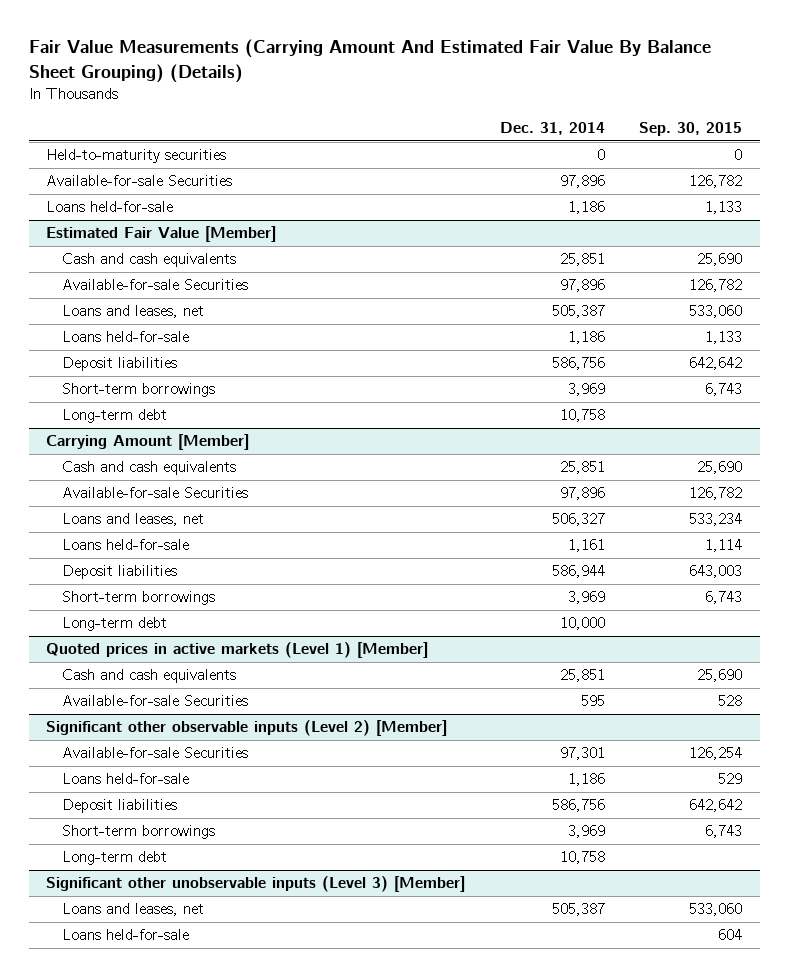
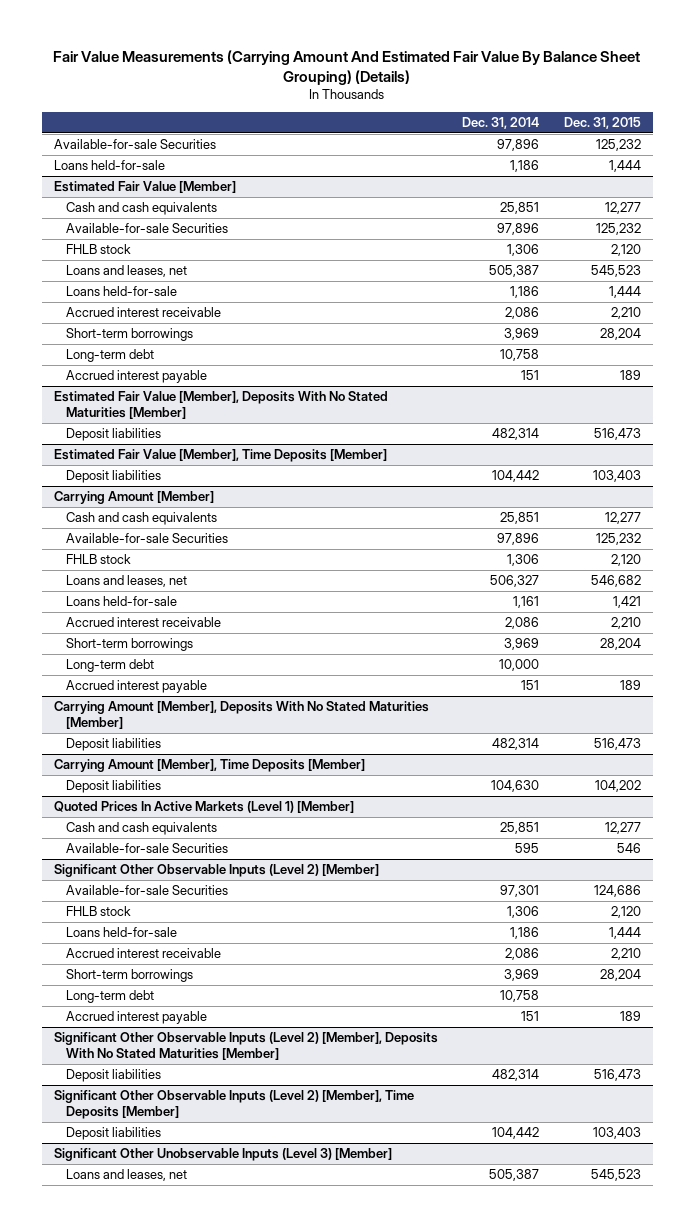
- | Dec. 31, 2014 | Sep. 30, 2015
+ | Dec. 31, 2014 | Dec. 31, 2015
- Held-to-maturity securities | 0 | 0
@ Estimated Fair Value [Member]
+ FHLB stock | 1,306 | 2,120
- Deposit liabilities | 586,756 | 642,642
+ Accrued interest receivable | 2,086 | 2,210
+ Accrued interest payable | 151 | 189
+ Estimated Fair Value [Member], Deposits With No Stated Maturities [Member]
+ Deposit liabilities | 482,314 | 516,473
+ Estimated Fair Value [Member], Time Deposits [Member]
+ Deposit liabilities | 104,442 | 103,403
@ Carrying Amount [Member]
+ FHLB stock | 1,306 | 2,120
- Deposit liabilities | 586,944 | 643,003
+ Accrued interest receivable | 2,086 | 2,210
- Quoted prices in active markets (Level 1) [Member]
@ Carrying Amount [Member]
+ Accrued interest payable | 151 | 189
+ Carrying Amount [Member], Deposits With No Stated Maturities [Member]
+ Deposit liabilities | 482,314 | 516,473
+ Carrying Amount [Member], Time Deposits [Member]
+ Deposit liabilities | 104,630 | 104,202
+ Quoted Prices In Active Markets (Level 1) [Member]
- Significant other observable inputs (Level 2) [Member]
+ Significant Other Observable Inputs (Level 2) [Member]
+ FHLB stock | 1,306 | 2,120
- Deposit liabilities | 586,756 | 642,642
+ Accrued interest receivable | 2,086 | 2,210
- Significant other unobservable inputs (Level 3) [Member]
+ Accrued interest payable | 151 | 189
+ Significant Other Observable Inputs (Level 2) [Member], Deposits With No Stated Maturities [Member]
+ Deposit liabilities | 482,314 | 516,473
+ Significant Other Observable Inputs (Level 2) [Member], Time Deposits [Member]
+ Deposit liabilities | 104,442 | 103,403
+ Significant Other Unobservable Inputs (Level 3) [Member]
- Loans held-for-sale | | 604

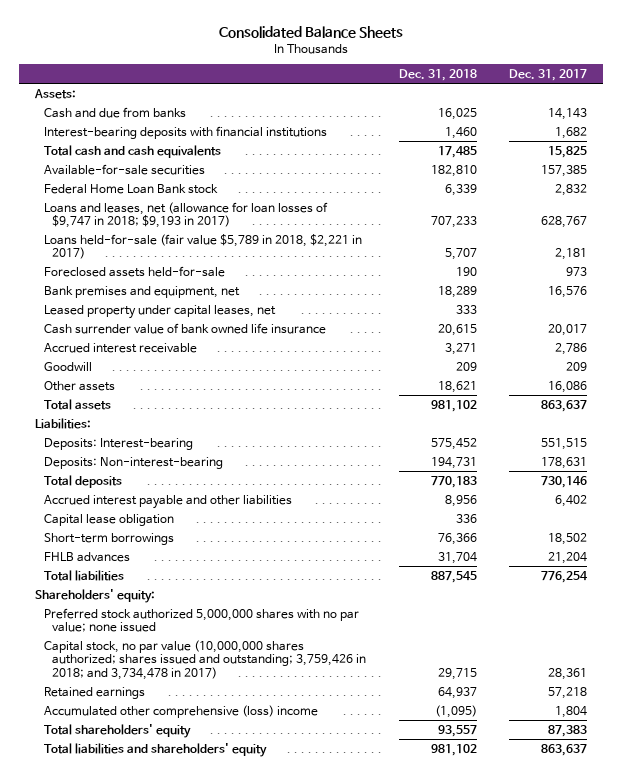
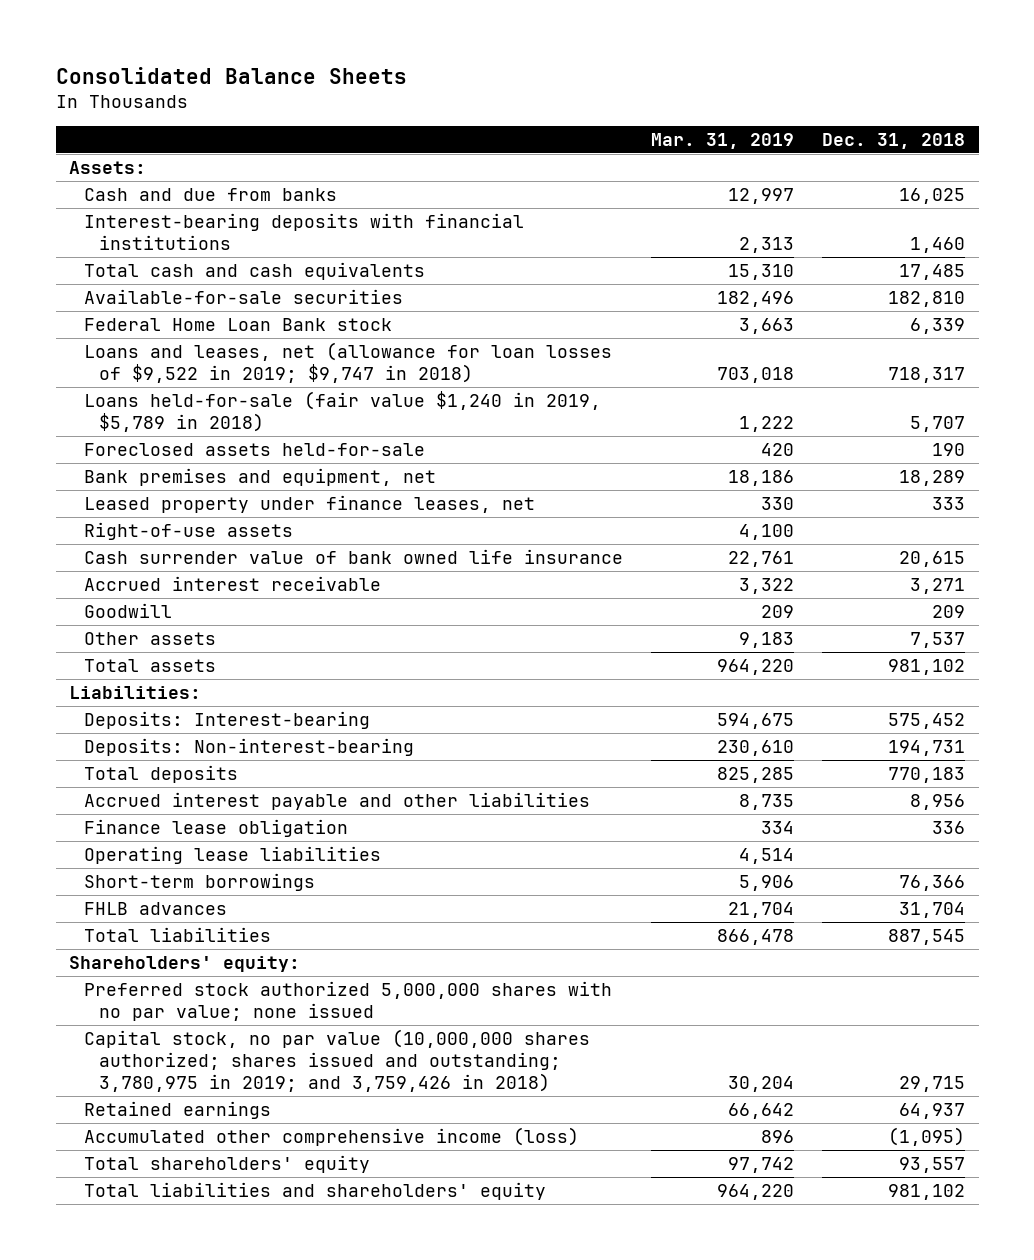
- | Dec. 31, 2018 | Dec. 31, 2017
+ | Mar. 31, 2019 | Dec. 31, 2018
- Loans and leases, net (allowance for loan losses of $9,747 in 2018; $9,193 in 2017) | 707,233 | 628,767
- Loans held-for-sale (fair value $5,789 in 2018, $2,221 in 2017) | 5,707 | 2,181
+ Loans and leases, net (allowance for loan losses of $9,522 in 2019; $9,747 in 2018) | 703,018 | 718,317
+ Loans held-for-sale (fair value $1,240 in 2019, $5,789 in 2018) | 1,222 | 5,707
- Leased property under capital leases, net | 333 |
+ Leased property under finance leases, net | 330 | 333
+ Right-of-use assets | 4,100 |
- Other assets | 18,621 | 16,086
+ Other assets | 9,183 | 7,537
- Capital lease obligation | 336 |
+ Finance lease obligation | 334 | 336
+ Operating lease liabilities | 4,514 |
- Capital stock, no par value (10,000,000 shares authorized; shares issued and outstanding; 3,759,426 in 2018; and 3,734,478 in 2017) | 29,715 | 28,361
+ Capital stock, no par value (10,000,000 shares authorized; shares issued and outstanding; 3,780,975 in 2019; and 3,759,426 in 2018) | 30,204 | 29,715
- Accumulated other comprehensive (loss) income | (1,095) | 1,804
+ Accumulated other comprehensive income (loss) | 896 | (1,095)

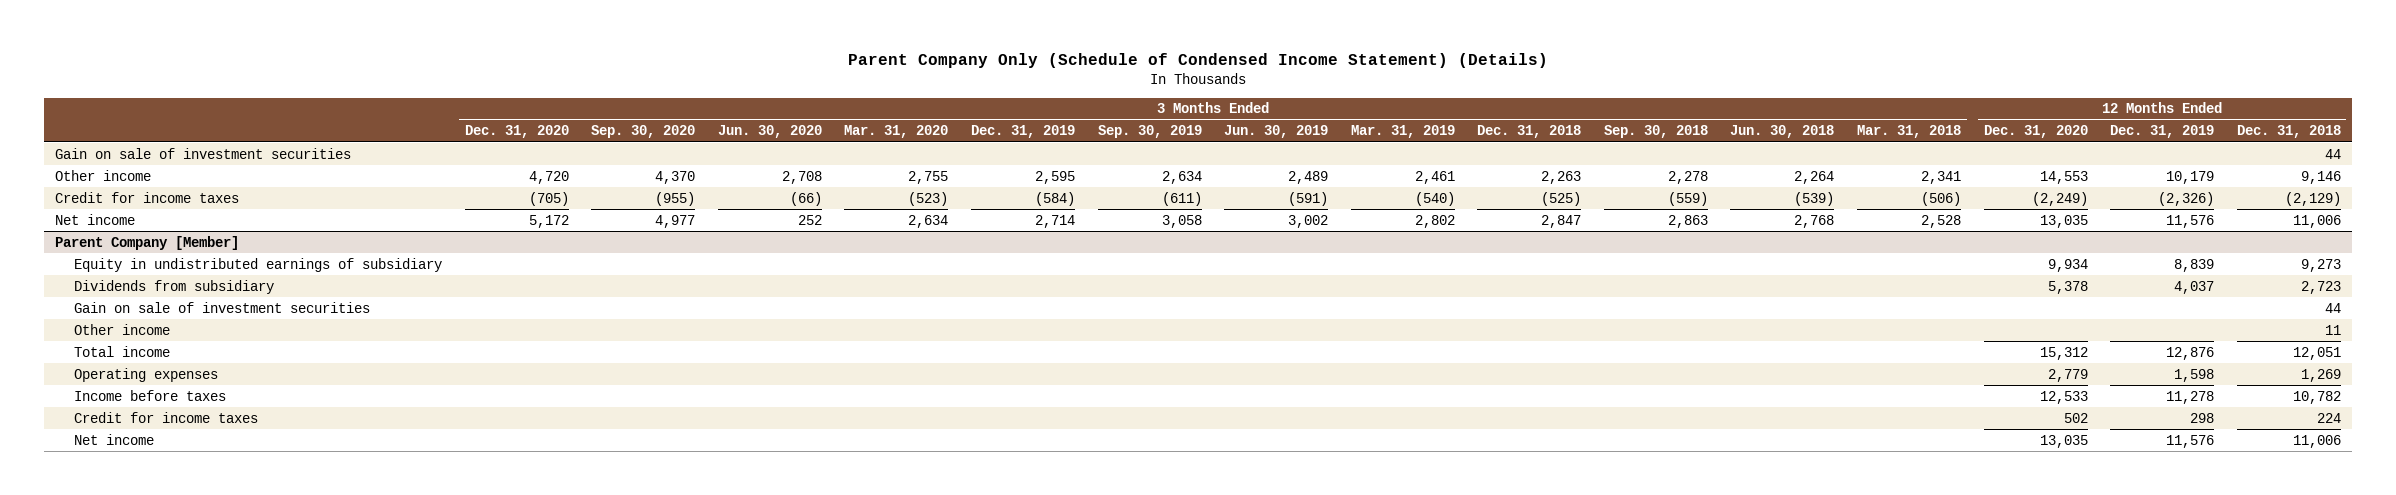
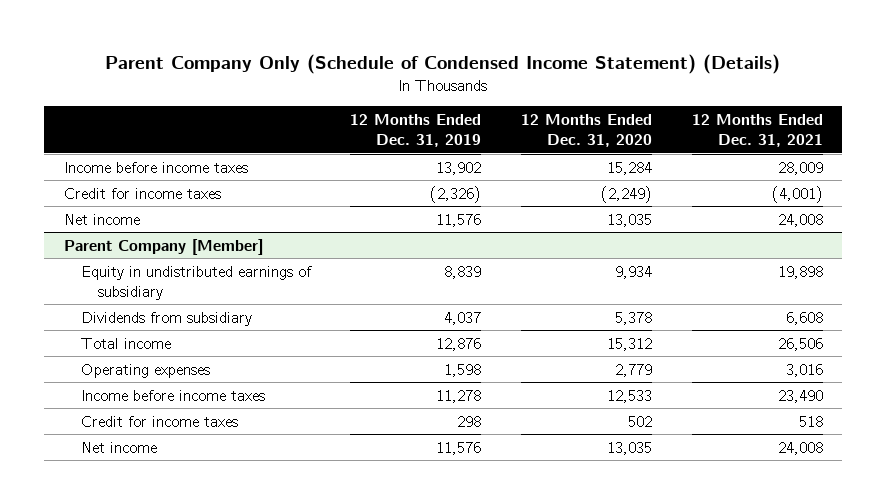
- | 3 Months Ended Dec. 31, 2020 | 3 Months Ended Sep. 30, 2020 | 3 Months Ended Jun. 30, 2020 | 3 Months Ended Mar. 31, 2020 | 3 Months Ended Dec. 31, 2019 | 3 Months Ended Sep. 30, 2019 | 3 Months Ended Jun. 30, 2019 | 3 Months Ended Mar. 31, 2019 | 3 Months Ended Dec. 31, 2018 | 3 Months Ended Sep. 30, 2018 | 3 Months Ended Jun. 30, 2018 | 3 Months Ended Mar. 31, 2018 | 12 Months Ended Dec. 31, 2020 | 12 Months Ended Dec. 31, 2019 | 12 Months Ended Dec. 31, 2018
+ | 12 Months Ended Dec. 31, 2019 | 12 Months Ended Dec. 31, 2020 | 12 Months Ended Dec. 31, 2021
- Gain on sale of investment securities | | | | | | | | | | | | | | | 44
- Other income | 4,720 | 4,370 | 2,708 | 2,755 | 2,595 | 2,634 | 2,489 | 2,461 | 2,263 | 2,278 | 2,264 | 2,341 | 14,553 | 10,179 | 9,146
+ Income before income taxes | 13,902 | 15,284 | 28,009
@ Parent Company [Member]
- Gain on sale of investment securities | | | | | | | | | | | | | | | 44
- Other income | | | | | | | | | | | | | | | 11
- Income before taxes | | | | | | | | | | | | | 12,533 | 11,278 | 10,782
+ Income before income taxes | 11,278 | 12,533 | 23,490

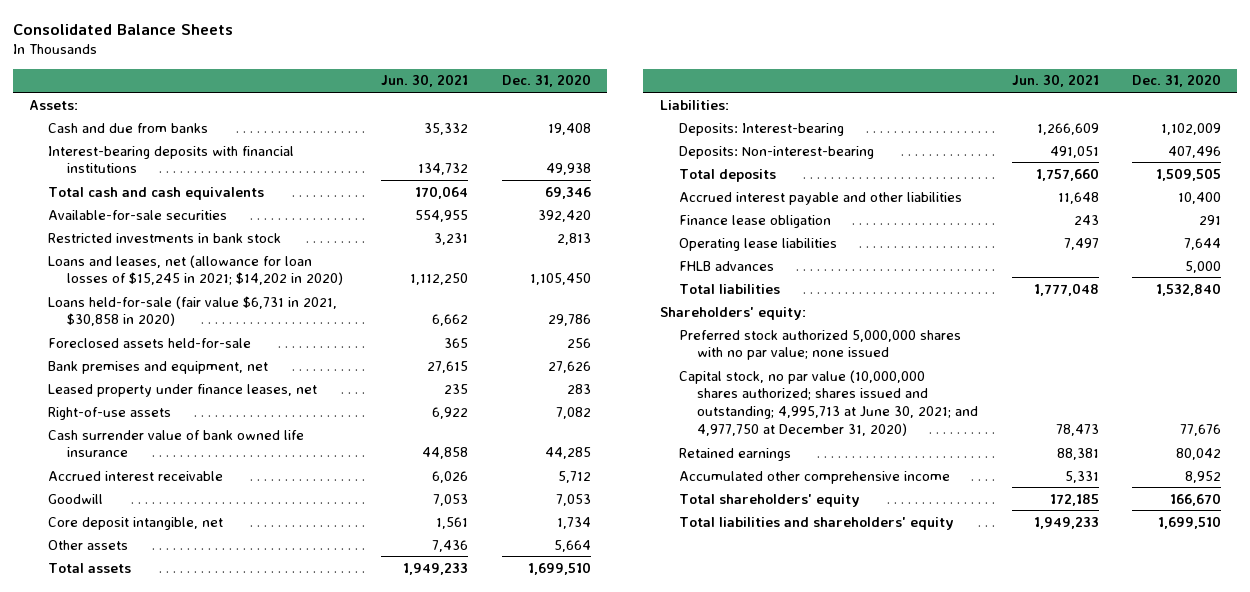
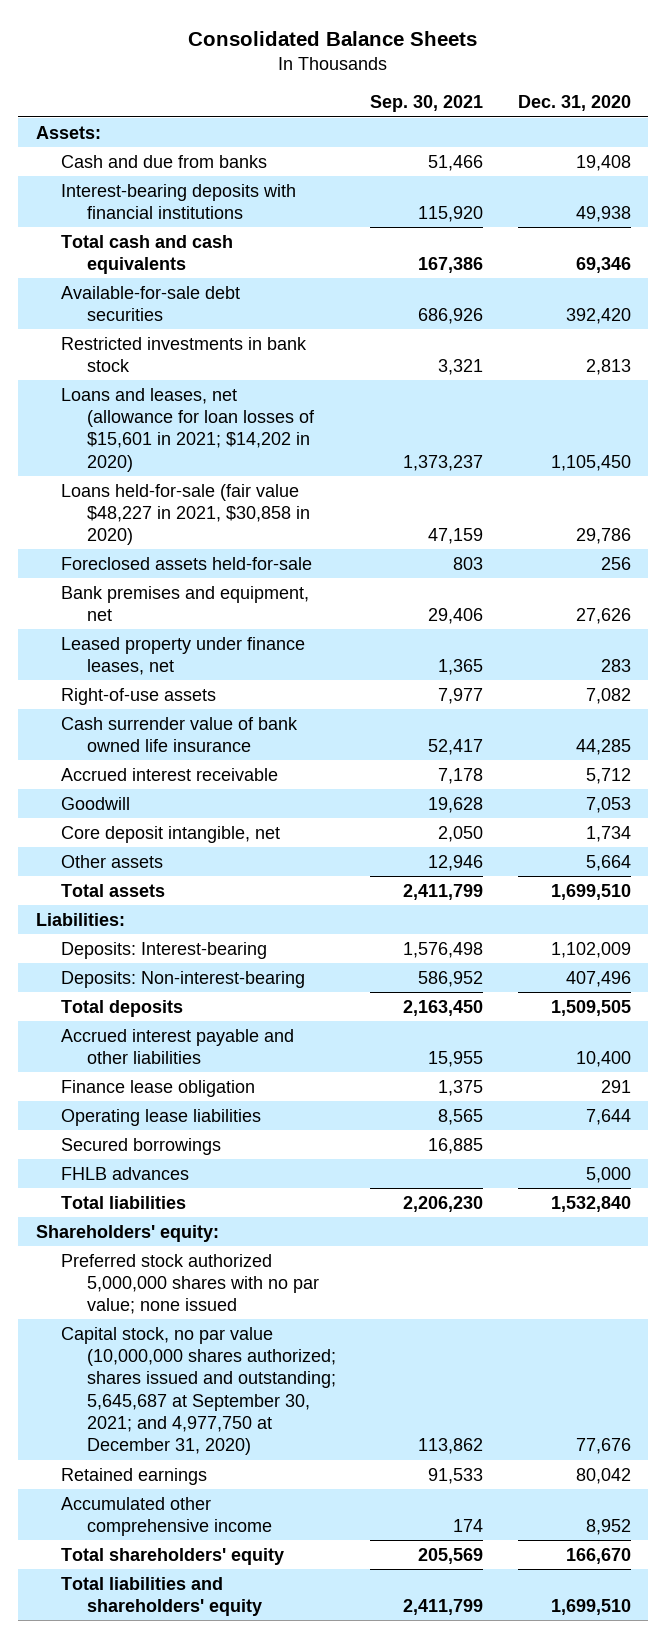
- | Jun. 30, 2021 | Dec. 31, 2020
+ | Sep. 30, 2021 | Dec. 31, 2020
- Available-for-sale securities | 554,955 | 392,420
+ Available-for-sale debt securities | 686,926 | 392,420
- Loans and leases, net (allowance for loan losses of $15,245 in 2021; $14,202 in 2020) | 1,112,250 | 1,105,450
- Loans held-for-sale (fair value $6,731 in 2021, $30,858 in 2020) | 6,662 | 29,786
+ Loans and leases, net (allowance for loan losses of $15,601 in 2021; $14,202 in 2020) | 1,373,237 | 1,105,450
+ Loans held-for-sale (fair value $48,227 in 2021, $30,858 in 2020) | 47,159 | 29,786
+ Secured borrowings | 16,885 |
- Capital stock, no par value (10,000,000 shares authorized; shares issued and outstanding; 4,995,713 at June 30, 2021; and 4,977,750 at December 31, 2020) | 78,473 | 77,676
+ Capital stock, no par value (10,000,000 shares authorized; shares issued and outstanding; 5,645,687 at September 30, 2021; and 4,977,750 at December 31, 2020) | 113,862 | 77,676

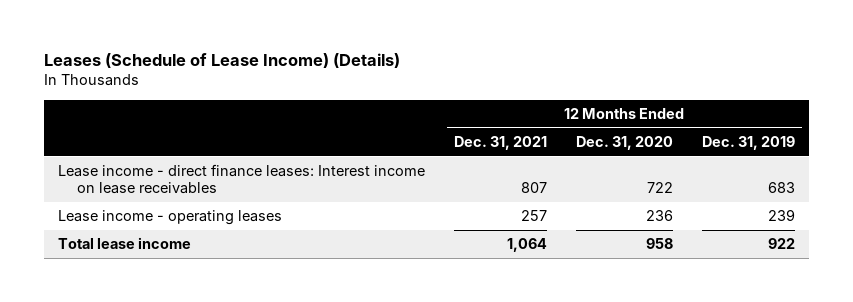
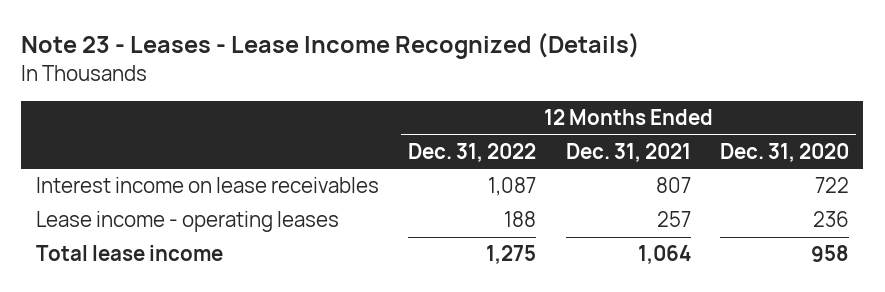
- Leases (Schedule of Lease Income) (Details)
+ Note 23 - Leases - Lease Income Recognized (Details)
- | 12 Months Ended Dec. 31, 2021 | 12 Months Ended Dec. 31, 2020 | 12 Months Ended Dec. 31, 2019
+ | 12 Months Ended Dec. 31, 2022 | 12 Months Ended Dec. 31, 2021 | 12 Months Ended Dec. 31, 2020
- Lease income - direct finance leases: Interest income on lease receivables | 807 | 722 | 683
+ Interest income on lease receivables | 1,087 | 807 | 722

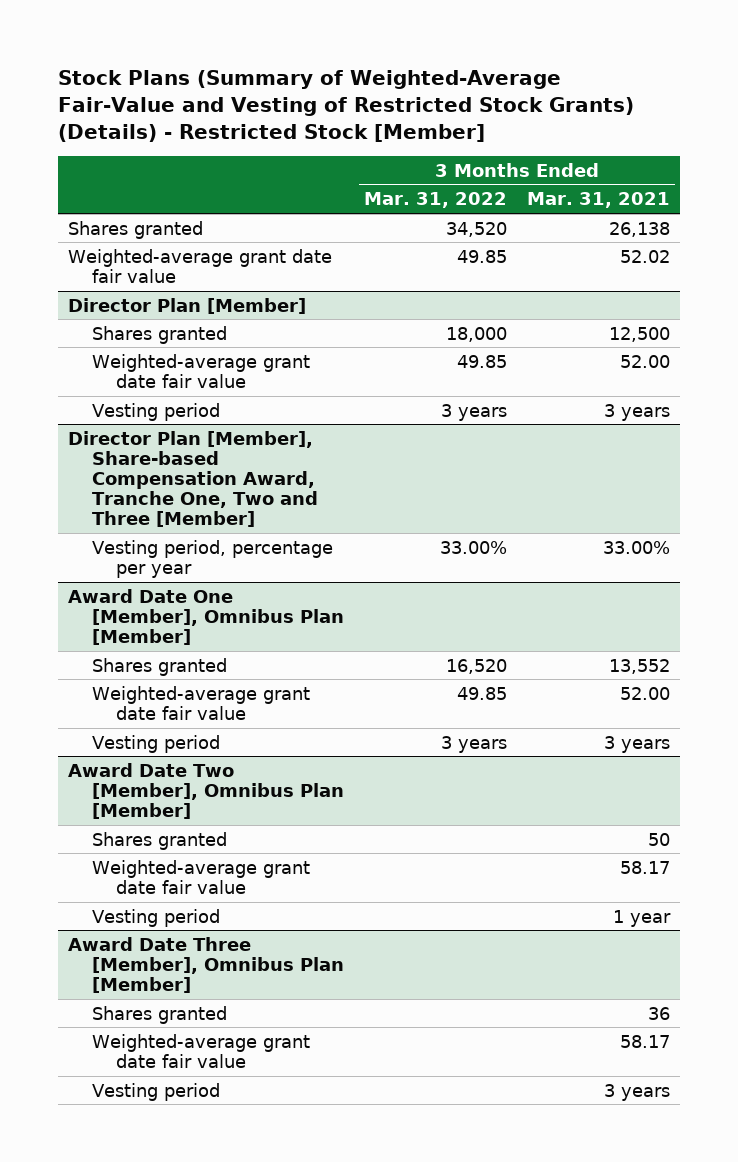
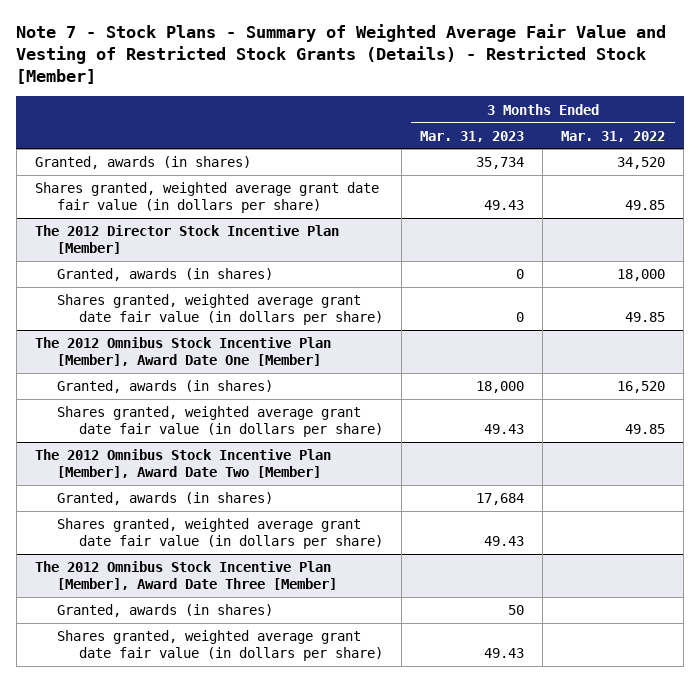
- Stock Plans (Summary of Weighted-Average Fair-Value and Vesting of Restricted Stock Grants) (Details) - Restricted Stock [Member]
+ Note 7 - Stock Plans - Summary of Weighted Average Fair Value and Vesting of Restricted Stock Grants (Details) - Restricted Stock [Member]
- | 3 Months Ended Mar. 31, 2022 | 3 Months Ended Mar. 31, 2021
+ | 3 Months Ended Mar. 31, 2023 | 3 Months Ended Mar. 31, 2022
- Shares granted | 34,520 | 26,138
- Weighted-average grant date fair value | 49.85 | 52.02
- Director Plan [Member]
- Shares granted | 18,000 | 12,500
- Weighted-average grant date fair value | 49.85 | 52.00
- Vesting period | 3 years | 3 years
- Director Plan [Member], Share-based Compensation Award, Tranche One, Two and Three [Member]
- Vesting period, percentage per year | 33.00% | 33.00%
- Award Date One [Member], Omnibus Plan [Member]
- Shares granted | 16,520 | 13,552
- Weighted-average grant date fair value | 49.85 | 52.00
- Vesting period | 3 years | 3 years
- Award Date Two [Member], Omnibus Plan [Member]
- Shares granted | | 50
- Weighted-average grant date fair value | | 58.17
- Vesting period | | 1 year
- Award Date Three [Member], Omnibus Plan [Member]
- Shares granted | | 36
- Weighted-average grant date fair value | | 58.17
- Vesting period | | 3 years
+ Granted, awards (in shares) | 35,734 | 34,520
+ Shares granted, weighted average grant date fair value (in dollars per share) | 49.43 | 49.85
+ The 2012 Director Stock Incentive Plan [Member]
+ Granted, awards (in shares) | 0 | 18,000
+ Shares granted, weighted average grant date fair value (in dollars per share) | 0 | 49.85
+ The 2012 Omnibus Stock Incentive Plan [Member], Award Date One [Member]
+ Granted, awards (in shares) | 18,000 | 16,520
+ Shares granted, weighted average grant date fair value (in dollars per share) | 49.43 | 49.85
+ The 2012 Omnibus Stock Incentive Plan [Member], Award Date Two [Member]
+ Granted, awards (in shares) | 17,684 |
+ Shares granted, weighted average grant date fair value (in dollars per share) | 49.43 |
+ The 2012 Omnibus Stock Incentive Plan [Member], Award Date Three [Member]
+ Granted, awards (in shares) | 50 |
+ Shares granted, weighted average grant date fair value (in dollars per share) | 49.43 |

